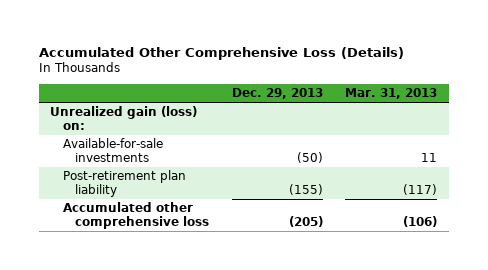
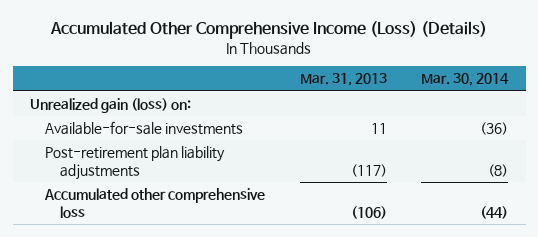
- Accumulated Other Comprehensive Loss (Details)
+ Accumulated Other Comprehensive Income (Loss) (Details)
- | Dec. 29, 2013 | Mar. 31, 2013
+ | Mar. 31, 2013 | Mar. 30, 2014
- Post-retirement plan liability | (155) | (117)
+ Post-retirement plan liability adjustments | (117) | (8)

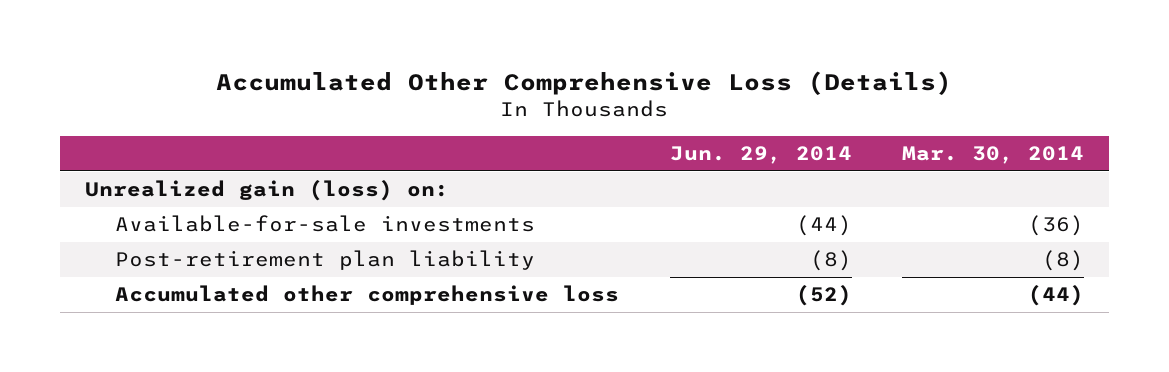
- Accumulated Other Comprehensive Income (Loss) (Details)
+ Accumulated Other Comprehensive Loss (Details)
- | Mar. 31, 2013 | Mar. 30, 2014
+ | Jun. 29, 2014 | Mar. 30, 2014
- Post-retirement plan liability adjustments | (117) | (8)
+ Post-retirement plan liability | (8) | (8)

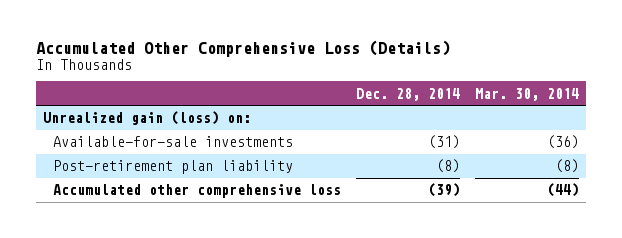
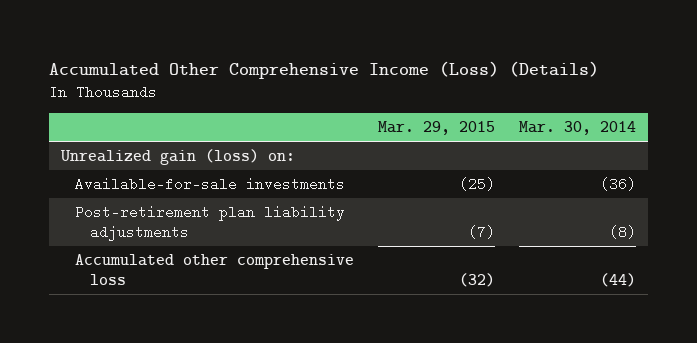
- Accumulated Other Comprehensive Loss (Details)
+ Accumulated Other Comprehensive Income (Loss) (Details)
- | Dec. 28, 2014 | Mar. 30, 2014
+ | Mar. 29, 2015 | Mar. 30, 2014
- Post-retirement plan liability | (8) | (8)
+ Post-retirement plan liability adjustments | (7) | (8)

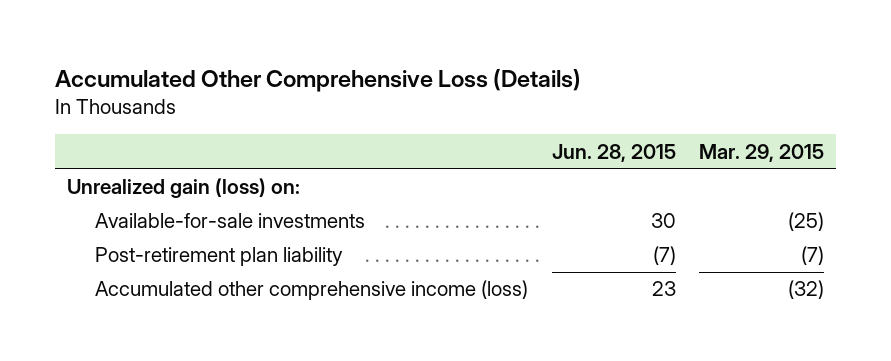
- Accumulated Other Comprehensive Income (Loss) (Details)
+ Accumulated Other Comprehensive Loss (Details)
- | Mar. 29, 2015 | Mar. 30, 2014
+ | Jun. 28, 2015 | Mar. 29, 2015
- Post-retirement plan liability adjustments | (7) | (8)
- Accumulated other comprehensive loss | (32) | (44)
+ Post-retirement plan liability | (7) | (7)
+ Accumulated other comprehensive income (loss) | 23 | (32)

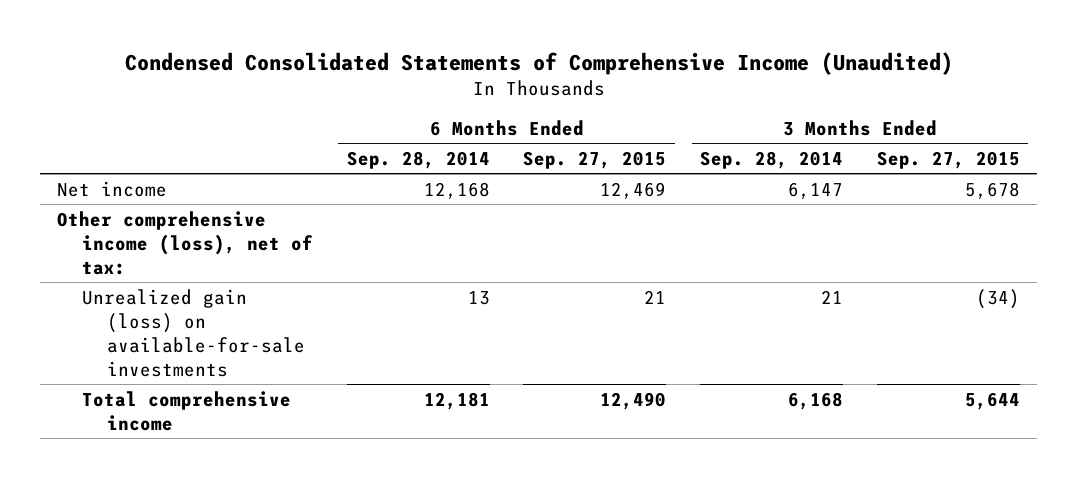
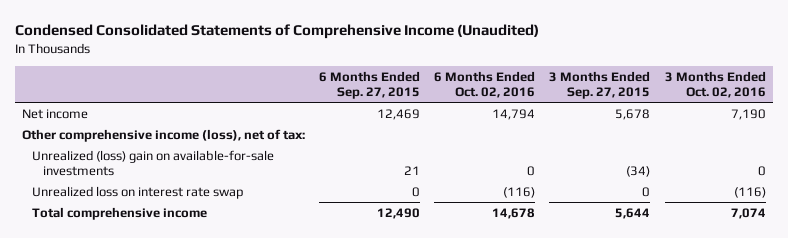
- | 6 Months Ended Sep. 28, 2014 | 6 Months Ended Sep. 27, 2015 | 3 Months Ended Sep. 28, 2014 | 3 Months Ended Sep. 27, 2015
+ | 6 Months Ended Sep. 27, 2015 | 6 Months Ended Oct. 02, 2016 | 3 Months Ended Sep. 27, 2015 | 3 Months Ended Oct. 02, 2016
- Unrealized gain (loss) on available-for-sale investments | 13 | 21 | 21 | (34)
+ Unrealized (loss) gain on available-for-sale investments | 21 | 0 | (34) | 0
+ Unrealized loss on interest rate swap | 0 | (116) | 0 | (116)

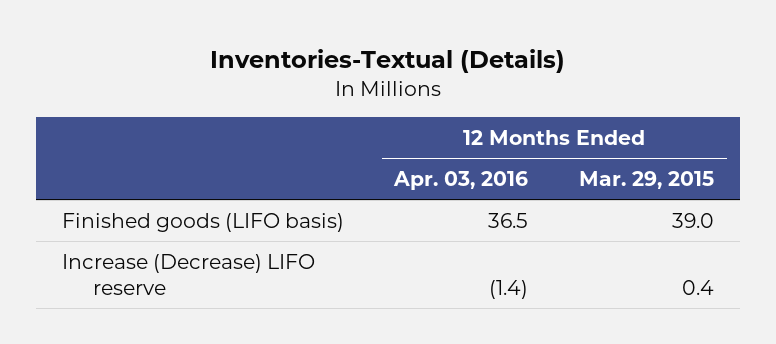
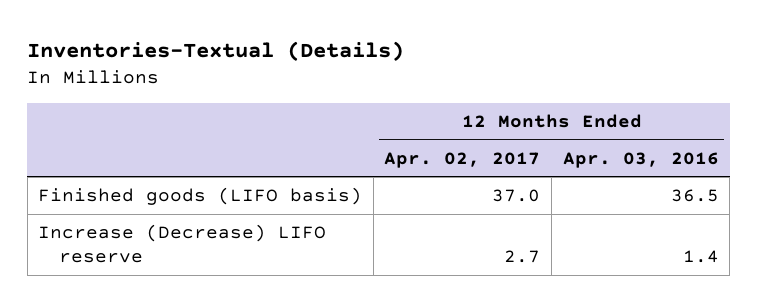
- | 12 Months Ended Apr. 03, 2016 | 12 Months Ended Mar. 29, 2015
+ | 12 Months Ended Apr. 02, 2017 | 12 Months Ended Apr. 03, 2016
- Increase (Decrease) LIFO reserve | (1.4) | 0.4
+ Increase (Decrease) LIFO reserve | 2.7 | 1.4

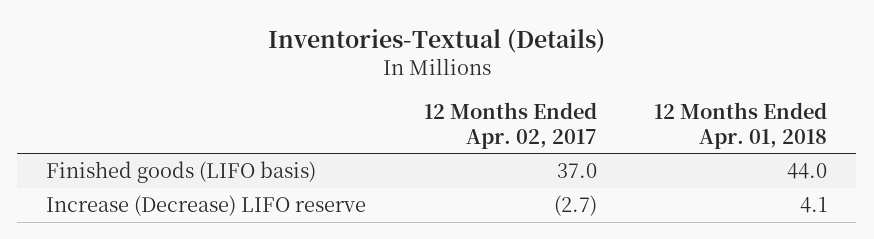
- | 12 Months Ended Apr. 02, 2017 | 12 Months Ended Apr. 03, 2016
+ | 12 Months Ended Apr. 02, 2017 | 12 Months Ended Apr. 01, 2018
- Increase (Decrease) LIFO reserve | 2.7 | 1.4
+ Increase (Decrease) LIFO reserve | (2.7) | 4.1

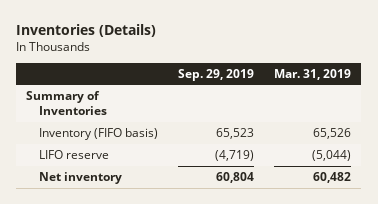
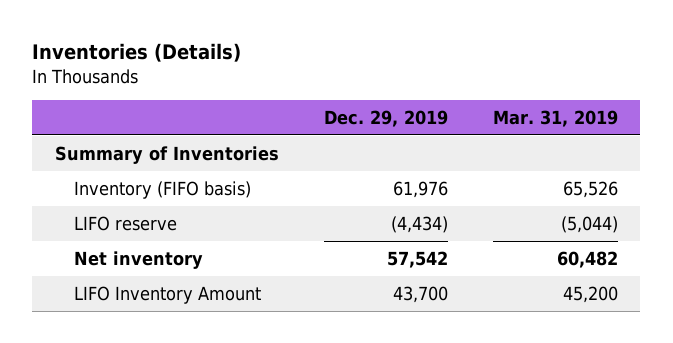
- | Sep. 29, 2019 | Mar. 31, 2019
+ | Dec. 29, 2019 | Mar. 31, 2019
+ LIFO Inventory Amount | 43,700 | 45,200

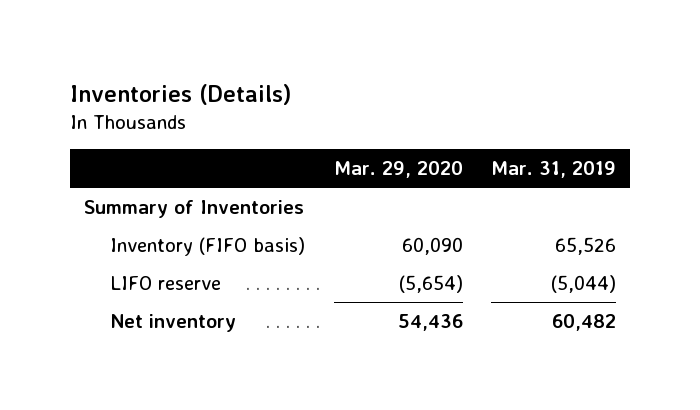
- | Dec. 29, 2019 | Mar. 31, 2019
+ | Mar. 29, 2020 | Mar. 31, 2019
- LIFO Inventory Amount | 43,700 | 45,200

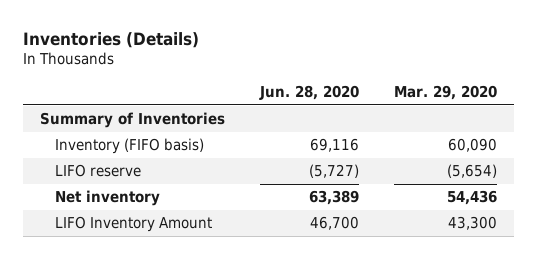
- | Mar. 29, 2020 | Mar. 31, 2019
+ | Jun. 28, 2020 | Mar. 29, 2020
+ LIFO Inventory Amount | 46,700 | 43,300

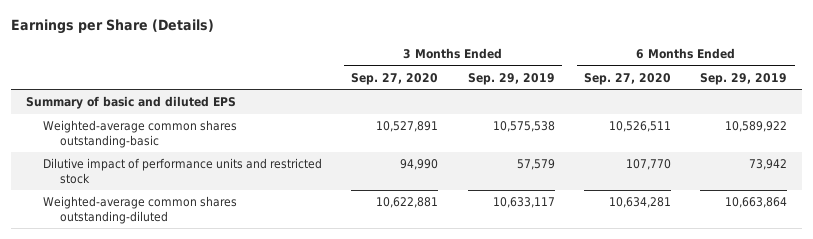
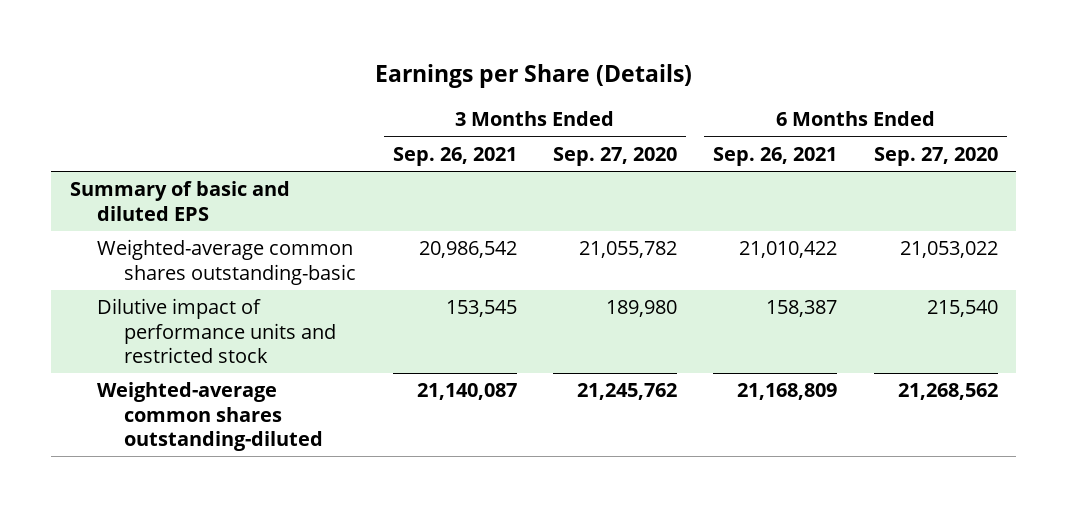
- | 3 Months Ended Sep. 27, 2020 | 3 Months Ended Sep. 29, 2019 | 6 Months Ended Sep. 27, 2020 | 6 Months Ended Sep. 29, 2019
+ | 3 Months Ended Sep. 26, 2021 | 3 Months Ended Sep. 27, 2020 | 6 Months Ended Sep. 26, 2021 | 6 Months Ended Sep. 27, 2020
- Weighted-average common shares outstanding-basic | 10,527,891 | 10,575,538 | 10,526,511 | 10,589,922
- Dilutive impact of performance units and restricted stock | 94,990 | 57,579 | 107,770 | 73,942
- Weighted-average common shares outstanding-diluted | 10,622,881 | 10,633,117 | 10,634,281 | 10,663,864
+ Weighted-average common shares outstanding-basic | 20,986,542 | 21,055,782 | 21,010,422 | 21,053,022
+ Dilutive impact of performance units and restricted stock | 153,545 | 189,980 | 158,387 | 215,540
+ Weighted-average common shares outstanding-diluted | 21,140,087 | 21,245,762 | 21,168,809 | 21,268,562

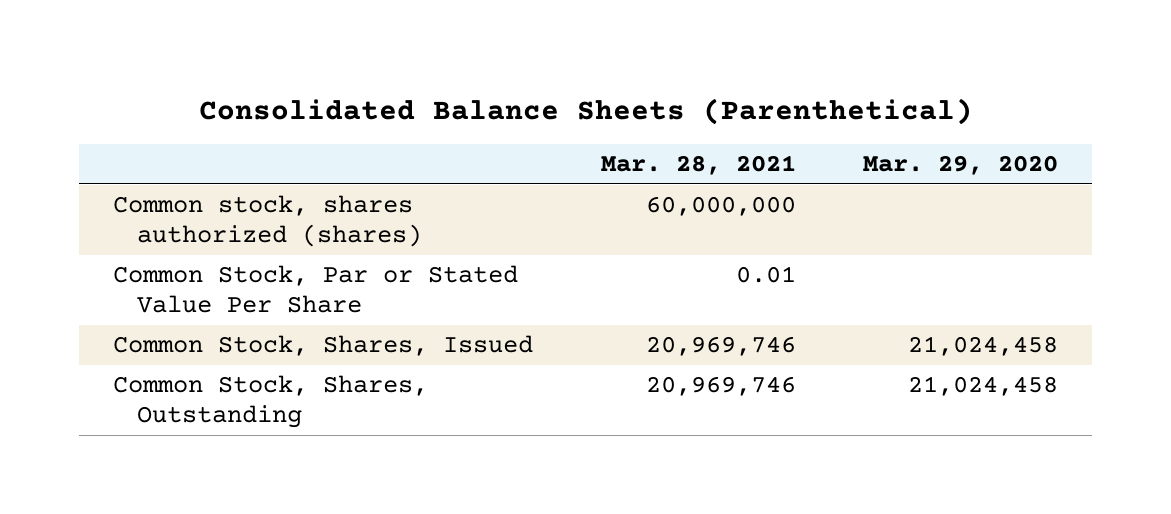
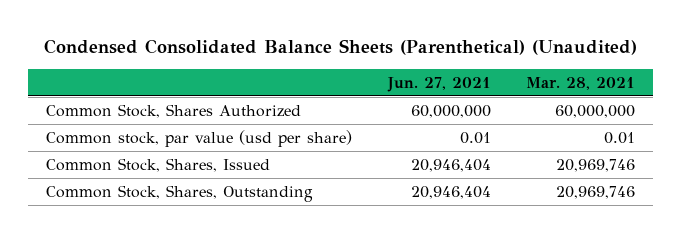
- Consolidated Balance Sheets (Parenthetical)
+ Condensed Consolidated Balance Sheets (Parenthetical) (Unaudited)
- | Mar. 28, 2021 | Mar. 29, 2020
+ | Jun. 27, 2021 | Mar. 28, 2021
- Common stock, shares authorized (shares) | 60,000,000 |
- Common Stock, Par or Stated Value Per Share | 0.01 |
+ Common Stock, Shares Authorized | 60,000,000 | 60,000,000
+ Common stock, par value (usd per share) | 0.01 | 0.01

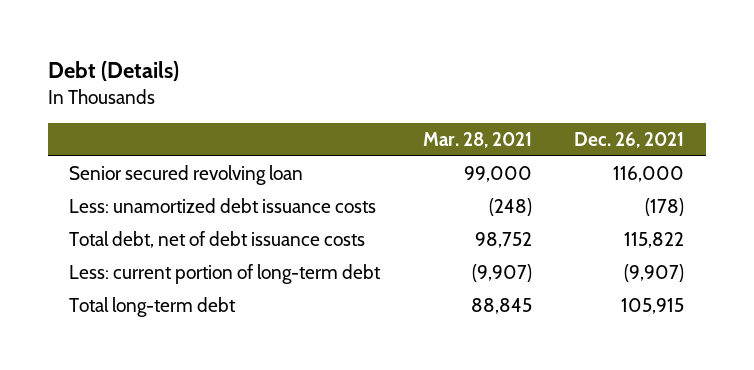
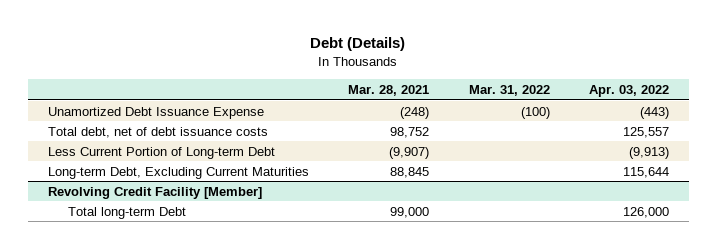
- | Mar. 28, 2021 | Dec. 26, 2021
+ | Mar. 28, 2021 | Mar. 31, 2022 | Apr. 03, 2022
- Senior secured revolving loan | 99,000 | 116,000
- Less: unamortized debt issuance costs | (248) | (178)
+ Unamortized Debt Issuance Expense | (248) | (100) | (443)
- Less: current portion of long-term debt | (9,907) | (9,907)
- Total long-term debt | 88,845 | 105,915
+ Less Current Portion of Long-term Debt | (9,907) | | (9,913)
+ Long-term Debt, Excluding Current Maturities | 88,845 | | 115,644
+ Revolving Credit Facility [Member]
+ Total long-term Debt | 99,000 | | 126,000

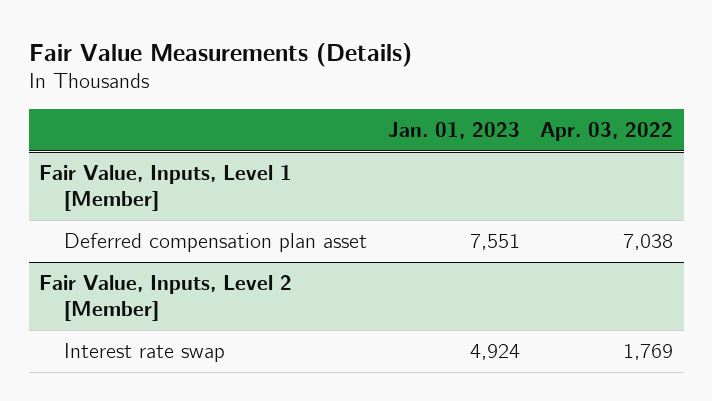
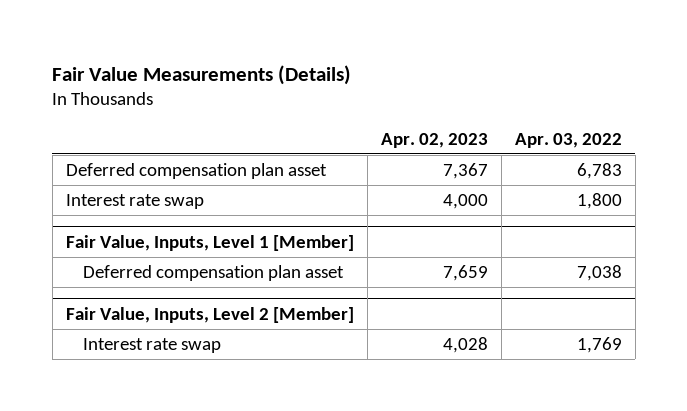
- | Jan. 01, 2023 | Apr. 03, 2022
+ | Apr. 02, 2023 | Apr. 03, 2022
+ Deferred compensation plan asset | 7,367 | 6,783
+ Interest rate swap | 4,000 | 1,800

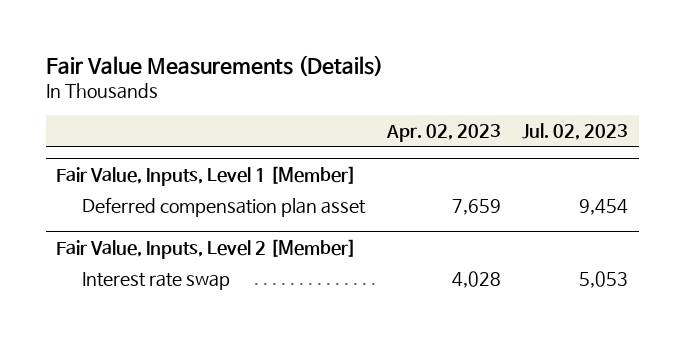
- | Apr. 02, 2023 | Apr. 03, 2022
+ | Apr. 02, 2023 | Jul. 02, 2023
- Deferred compensation plan asset | 7,367 | 6,783
- Interest rate swap | 4,000 | 1,800

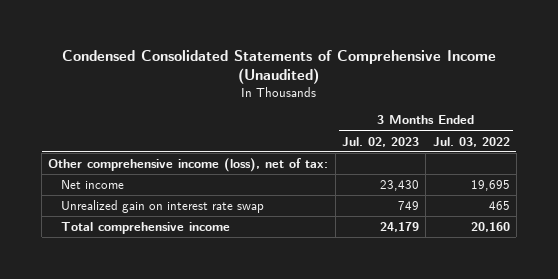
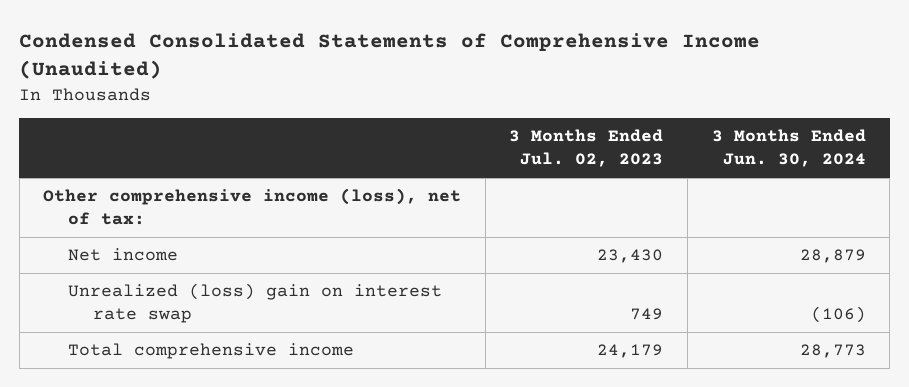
- | 3 Months Ended Jul. 02, 2023 | 3 Months Ended Jul. 03, 2022
+ | 3 Months Ended Jul. 02, 2023 | 3 Months Ended Jun. 30, 2024
- Unrealized gain on interest rate swap | 749 | 465
+ Unrealized (loss) gain on interest rate swap | 749 | (106)

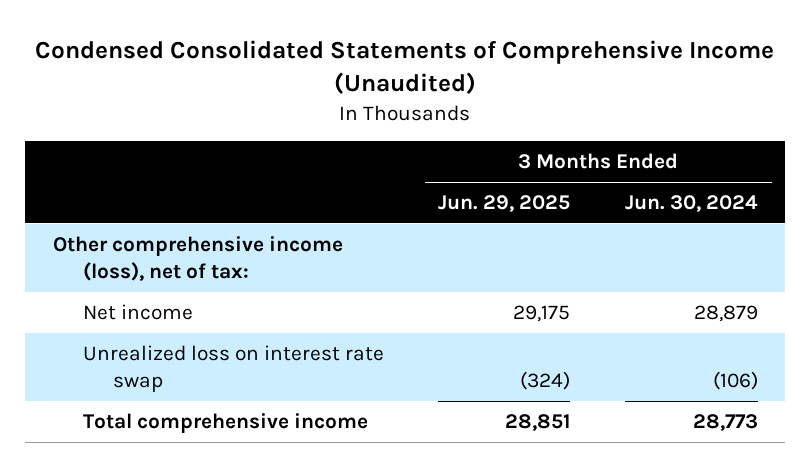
- | 3 Months Ended Jul. 02, 2023 | 3 Months Ended Jun. 30, 2024
+ | 3 Months Ended Jun. 29, 2025 | 3 Months Ended Jun. 30, 2024
- Unrealized (loss) gain on interest rate swap | 749 | (106)
+ Unrealized loss on interest rate swap | (324) | (106)

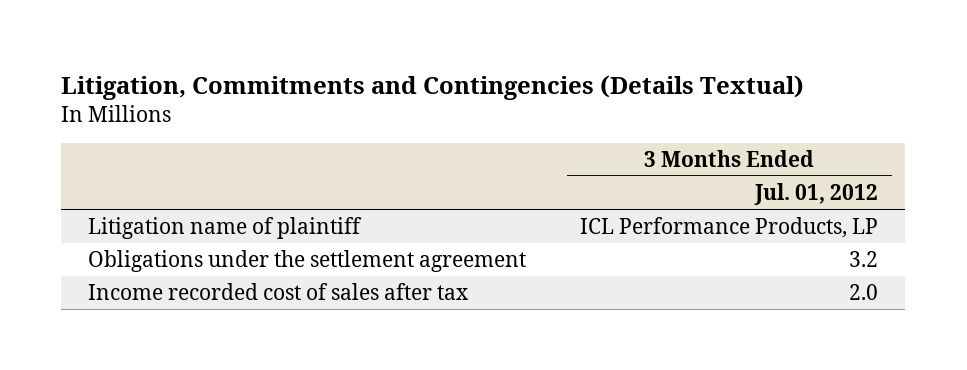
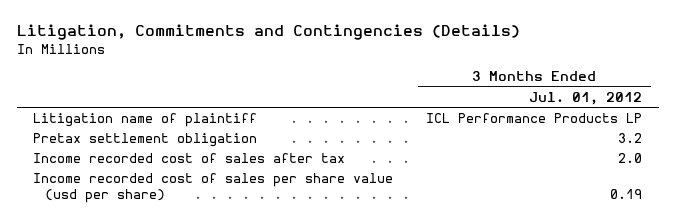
- Litigation, Commitments and Contingencies (Details Textual)
+ Litigation, Commitments and Contingencies (Details)
- Litigation name of plaintiff | ICL Performance Products, LP
- Obligations under the settlement agreement | 3.2
+ Litigation name of plaintiff | ICL Performance Products LP
+ Pretax settlement obligation | 3.2
+ Income recorded cost of sales per share value (usd per share) | 0.19

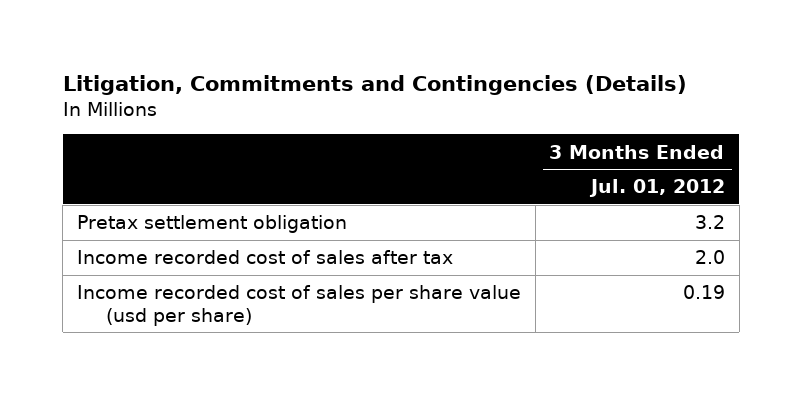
- Litigation name of plaintiff | ICL Performance Products LP

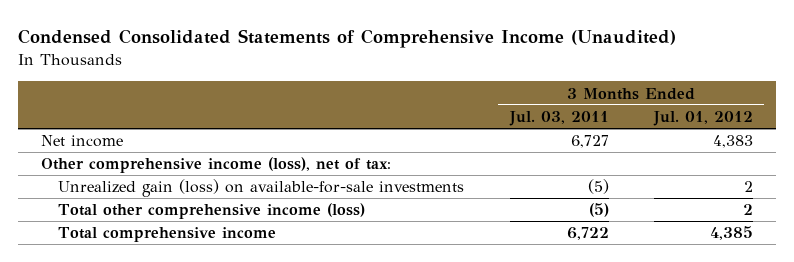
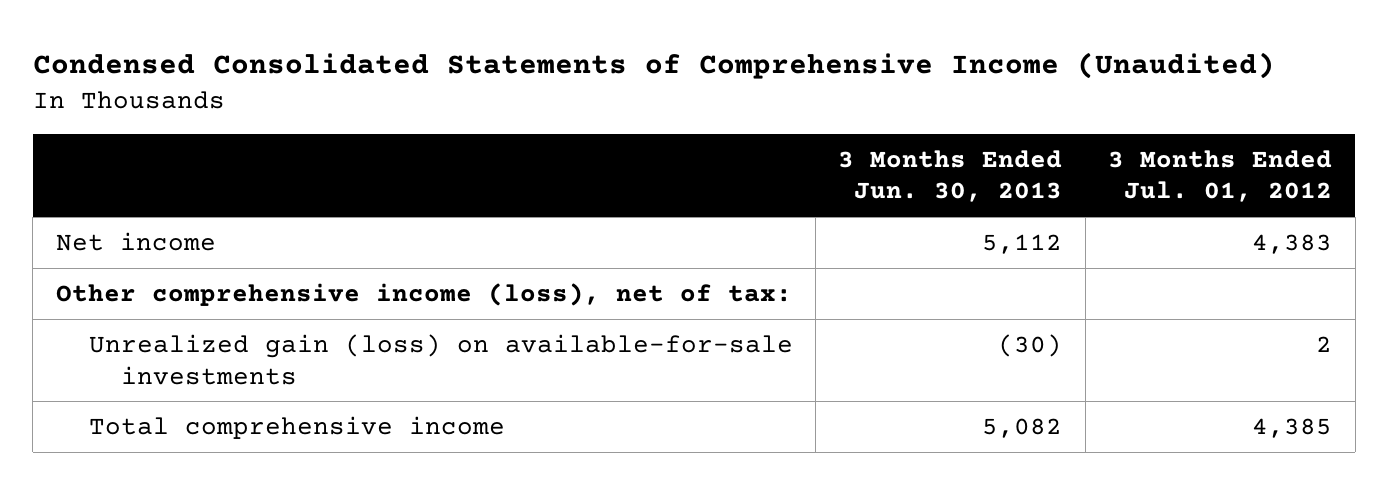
- | 3 Months Ended Jul. 03, 2011 | 3 Months Ended Jul. 01, 2012
+ | 3 Months Ended Jun. 30, 2013 | 3 Months Ended Jul. 01, 2012
- Total other comprehensive income (loss) | (5) | 2

